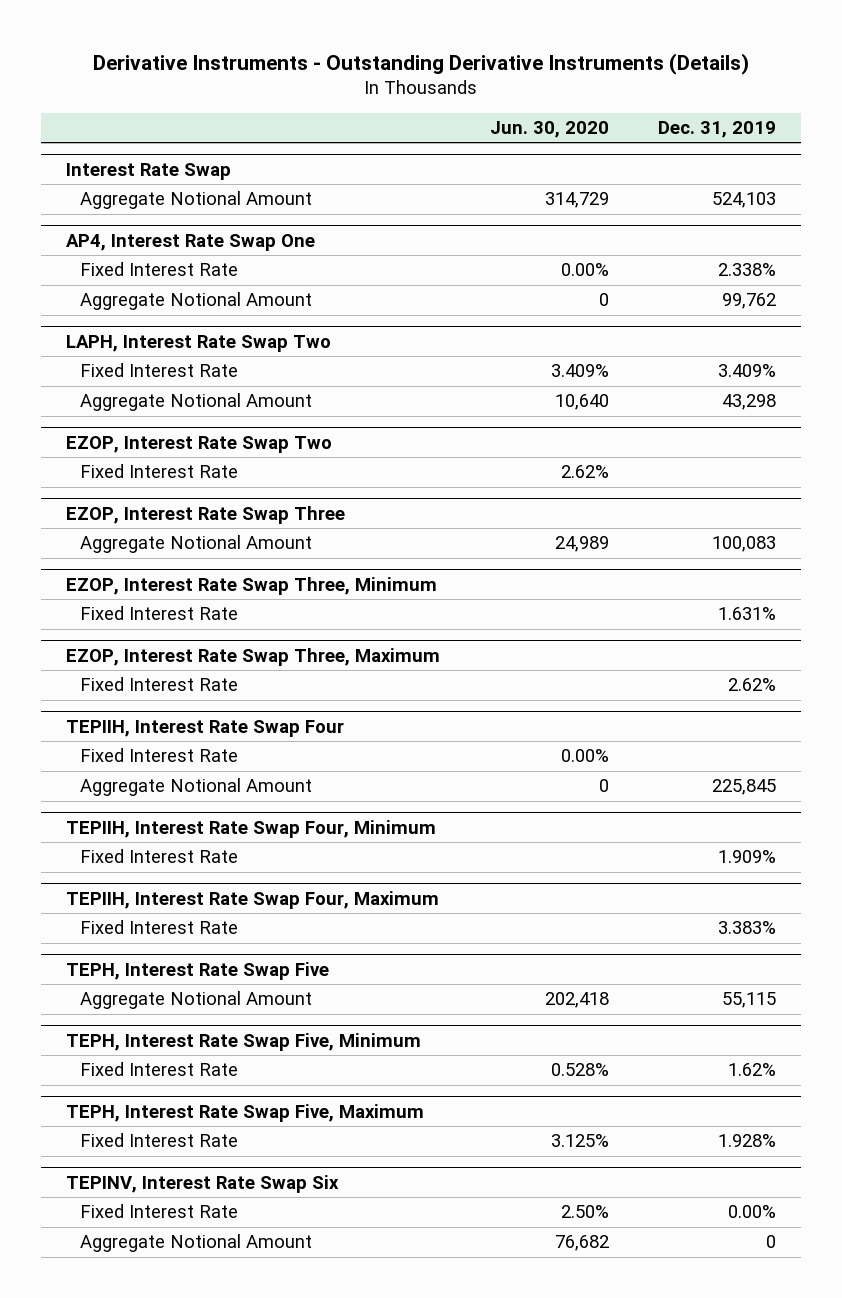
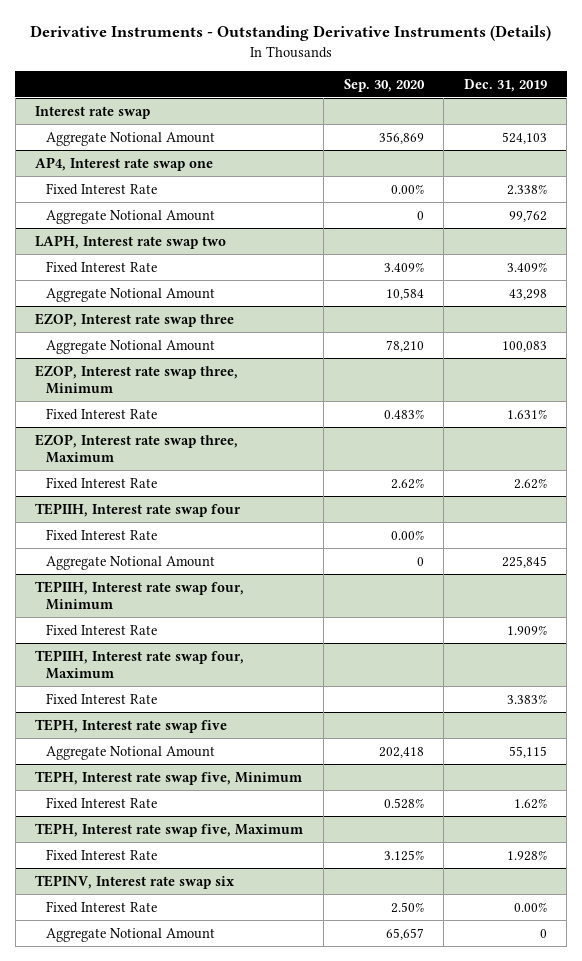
- | Jun. 30, 2020 | Dec. 31, 2019
+ | Sep. 30, 2020 | Dec. 31, 2019
- Interest Rate Swap
+ Interest rate swap
- AP4, Interest Rate Swap One
+ AP4, Interest rate swap one
- LAPH, Interest Rate Swap Two
+ LAPH, Interest rate swap two
- EZOP, Interest Rate Swap Two
- Fixed Interest Rate | 2.62% |
- EZOP, Interest Rate Swap Three
+ EZOP, Interest rate swap three
- EZOP, Interest Rate Swap Three, Minimum
+ EZOP, Interest rate swap three, Minimum
- EZOP, Interest Rate Swap Three, Maximum
+ EZOP, Interest rate swap three, Maximum
- TEPIIH, Interest Rate Swap Four
+ TEPIIH, Interest rate swap four
- TEPIIH, Interest Rate Swap Four, Minimum
+ TEPIIH, Interest rate swap four, Minimum
- TEPIIH, Interest Rate Swap Four, Maximum
+ TEPIIH, Interest rate swap four, Maximum
- TEPH, Interest Rate Swap Five
+ TEPH, Interest rate swap five
- TEPH, Interest Rate Swap Five, Minimum
+ TEPH, Interest rate swap five, Minimum
- TEPH, Interest Rate Swap Five, Maximum
+ TEPH, Interest rate swap five, Maximum
- TEPINV, Interest Rate Swap Six
+ TEPINV, Interest rate swap six

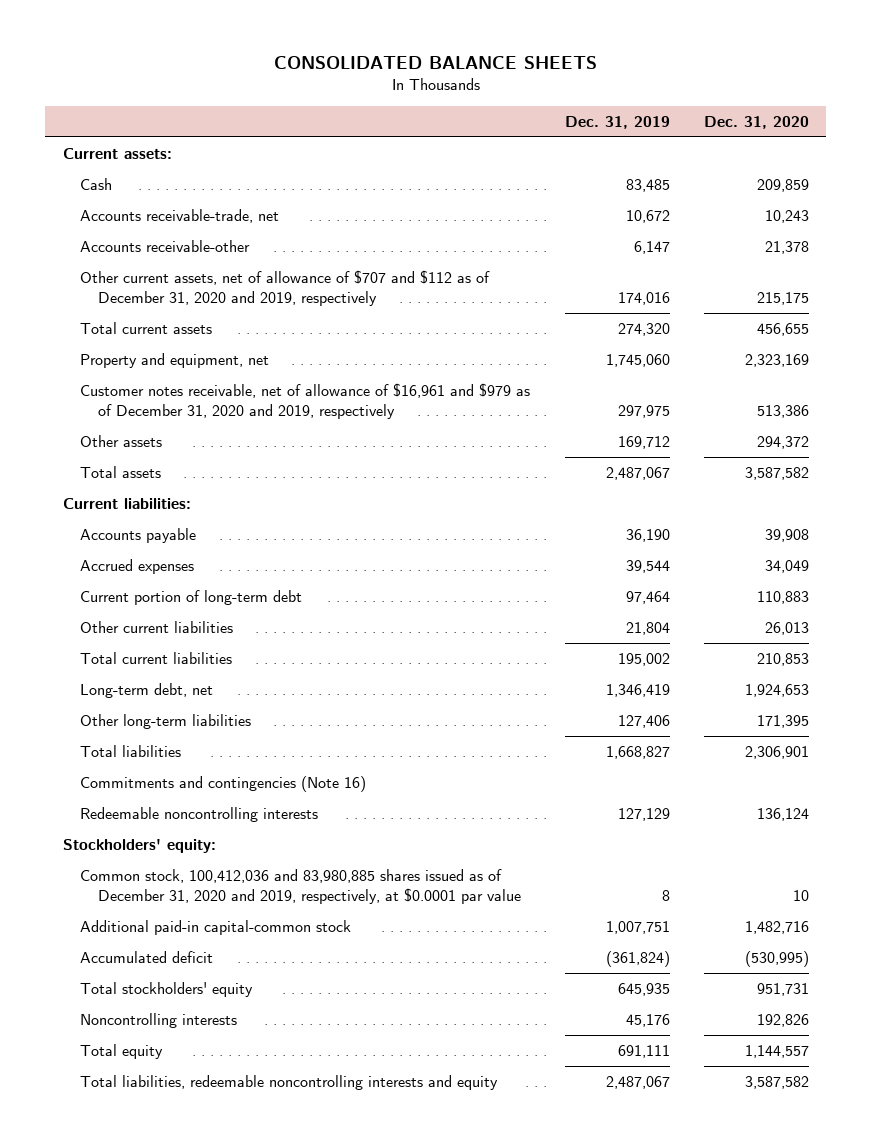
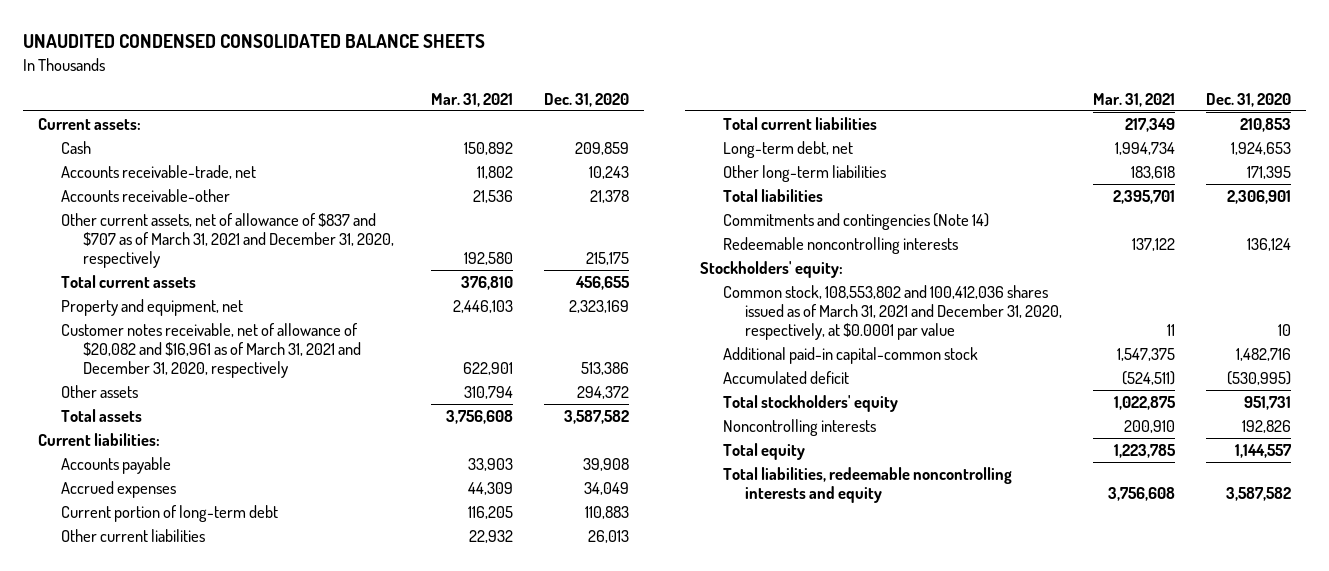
- CONSOLIDATED BALANCE SHEETS
+ UNAUDITED CONDENSED CONSOLIDATED BALANCE SHEETS
- | Dec. 31, 2019 | Dec. 31, 2020
+ | Mar. 31, 2021 | Dec. 31, 2020
- Other current assets, net of allowance of $707 and $112 as of December 31, 2020 and 2019, respectively | 174,016 | 215,175
+ Other current assets, net of allowance of $837 and $707 as of March 31, 2021 and December 31, 2020, respectively | 192,580 | 215,175
- Customer notes receivable, net of allowance of $16,961 and $979 as of December 31, 2020 and 2019, respectively | 297,975 | 513,386
+ Customer notes receivable, net of allowance of $20,082 and $16,961 as of March 31, 2021 and December 31, 2020, respectively | 622,901 | 513,386
- Commitments and contingencies (Note 16)
+ Commitments and contingencies (Note 14)
- Common stock, 100,412,036 and 83,980,885 shares issued as of December 31, 2020 and 2019, respectively, at $0.0001 par value | 8 | 10
+ Common stock, 108,553,802 and 100,412,036 shares issued as of March 31, 2021 and December 31, 2020, respectively, at $0.0001 par value | 11 | 10

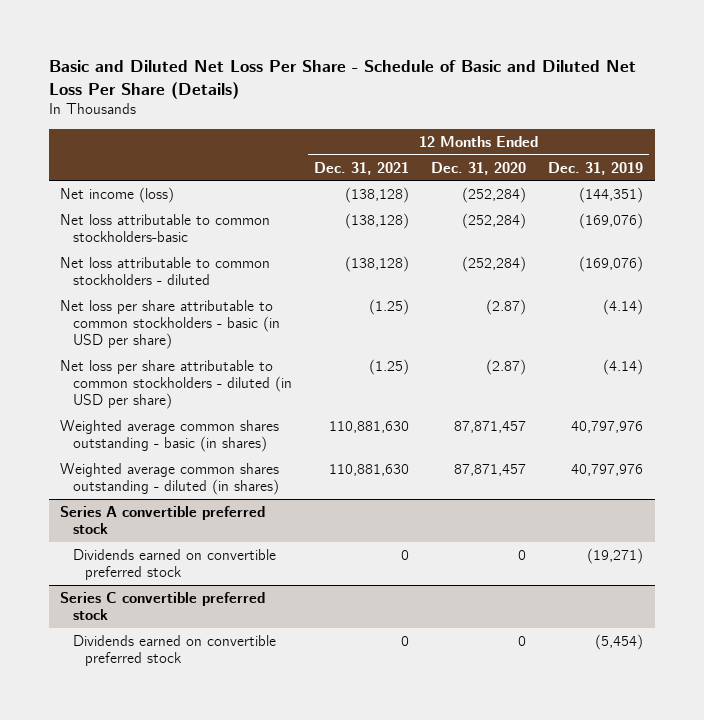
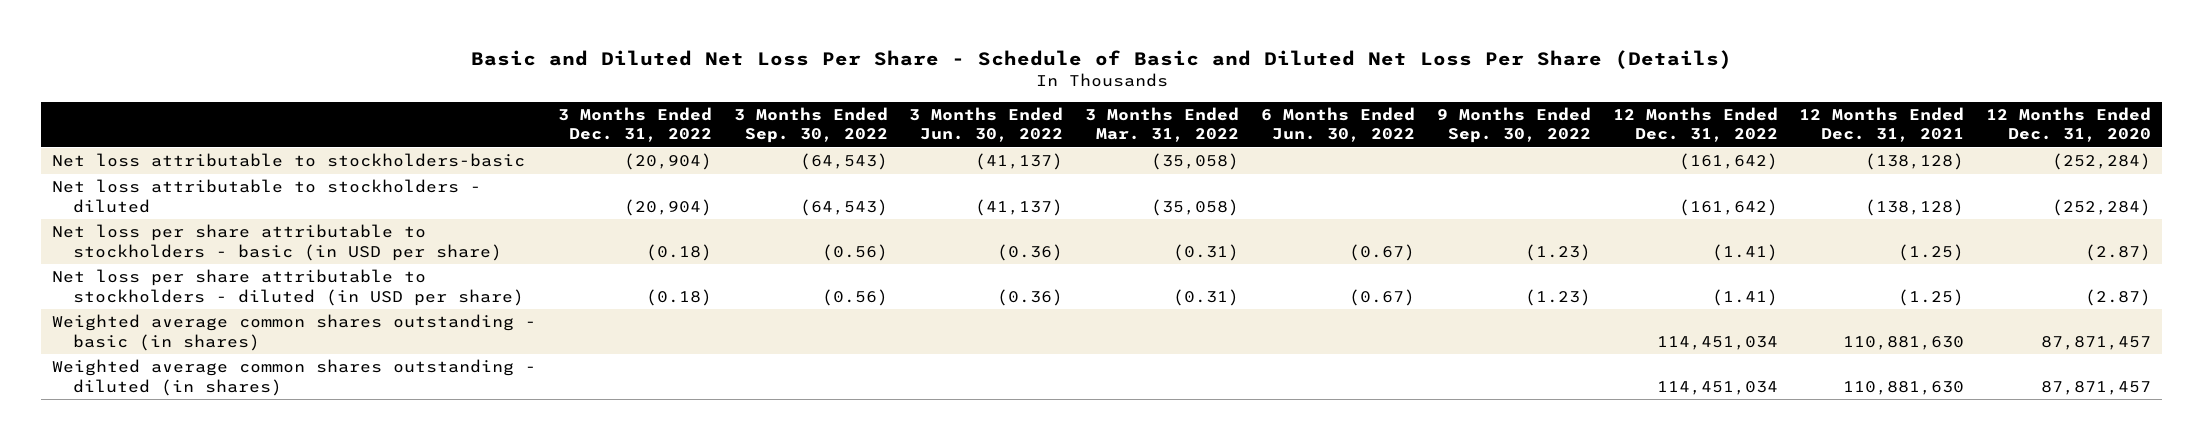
- | 12 Months Ended Dec. 31, 2021 | 12 Months Ended Dec. 31, 2020 | 12 Months Ended Dec. 31, 2019
+ | 3 Months Ended Dec. 31, 2022 | 3 Months Ended Sep. 30, 2022 | 3 Months Ended Jun. 30, 2022 | 3 Months Ended Mar. 31, 2022 | 6 Months Ended Jun. 30, 2022 | 9 Months Ended Sep. 30, 2022 | 12 Months Ended Dec. 31, 2022 | 12 Months Ended Dec. 31, 2021 | 12 Months Ended Dec. 31, 2020
- Net income (loss) | (138,128) | (252,284) | (144,351)
- Net loss attributable to common stockholders-basic | (138,128) | (252,284) | (169,076)
- Net loss attributable to common stockholders - diluted | (138,128) | (252,284) | (169,076)
- Net loss per share attributable to common stockholders - basic (in USD per share) | (1.25) | (2.87) | (4.14)
- Net loss per share attributable to common stockholders - diluted (in USD per share) | (1.25) | (2.87) | (4.14)
+ Net loss attributable to stockholders-basic | (20,904) | (64,543) | (41,137) | (35,058) | | | (161,642) | (138,128) | (252,284)
+ Net loss attributable to stockholders - diluted | (20,904) | (64,543) | (41,137) | (35,058) | | | (161,642) | (138,128) | (252,284)
+ Net loss per share attributable to stockholders - basic (in USD per share) | (0.18) | (0.56) | (0.36) | (0.31) | (0.67) | (1.23) | (1.41) | (1.25) | (2.87)
+ Net loss per share attributable to stockholders - diluted (in USD per share) | (0.18) | (0.56) | (0.36) | (0.31) | (0.67) | (1.23) | (1.41) | (1.25) | (2.87)
- Series A convertible preferred stock
- Dividends earned on convertible preferred stock | 0 | 0 | (19,271)
- Series C convertible preferred stock
- Dividends earned on convertible preferred stock | 0 | 0 | (5,454)

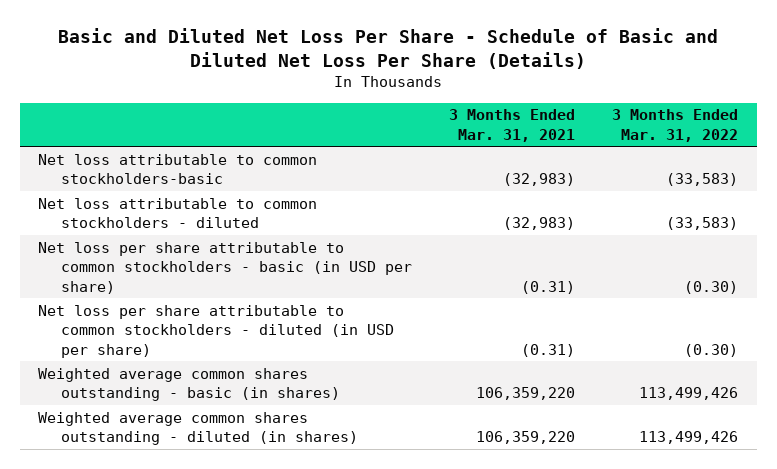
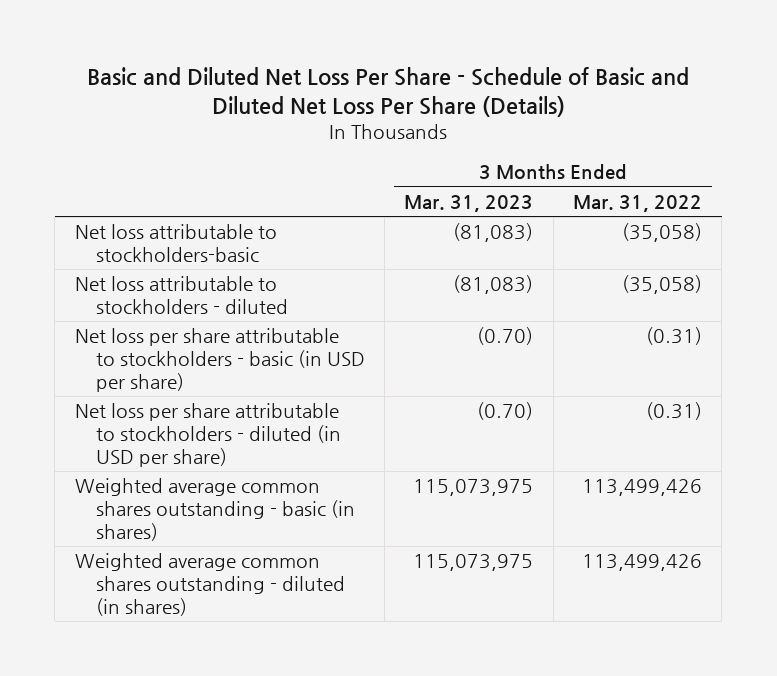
- | 3 Months Ended Mar. 31, 2021 | 3 Months Ended Mar. 31, 2022
+ | 3 Months Ended Mar. 31, 2023 | 3 Months Ended Mar. 31, 2022
- Net loss attributable to common stockholders-basic | (32,983) | (33,583)
- Net loss attributable to common stockholders - diluted | (32,983) | (33,583)
- Net loss per share attributable to common stockholders - basic (in USD per share) | (0.31) | (0.30)
- Net loss per share attributable to common stockholders - diluted (in USD per share) | (0.31) | (0.30)
+ Net loss attributable to stockholders-basic | (81,083) | (35,058)
+ Net loss attributable to stockholders - diluted | (81,083) | (35,058)
+ Net loss per share attributable to stockholders - basic (in USD per share) | (0.70) | (0.31)
+ Net loss per share attributable to stockholders - diluted (in USD per share) | (0.70) | (0.31)

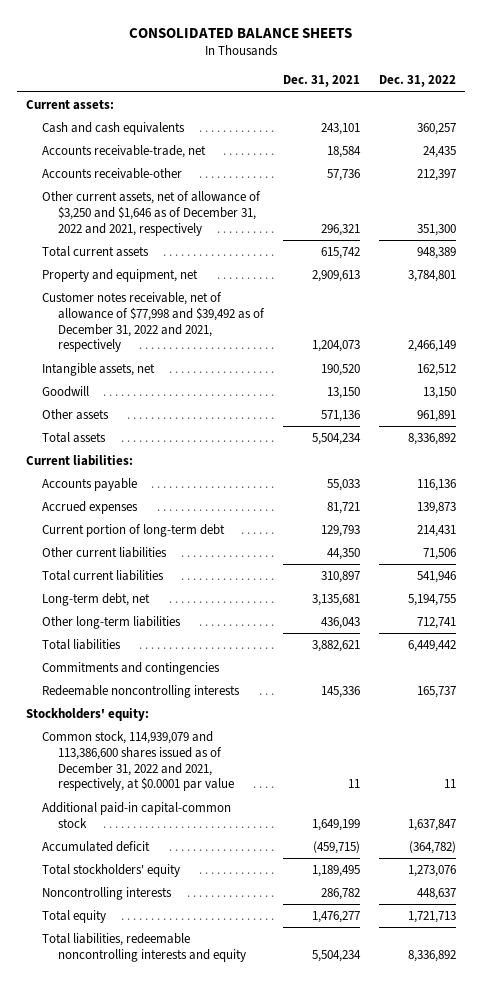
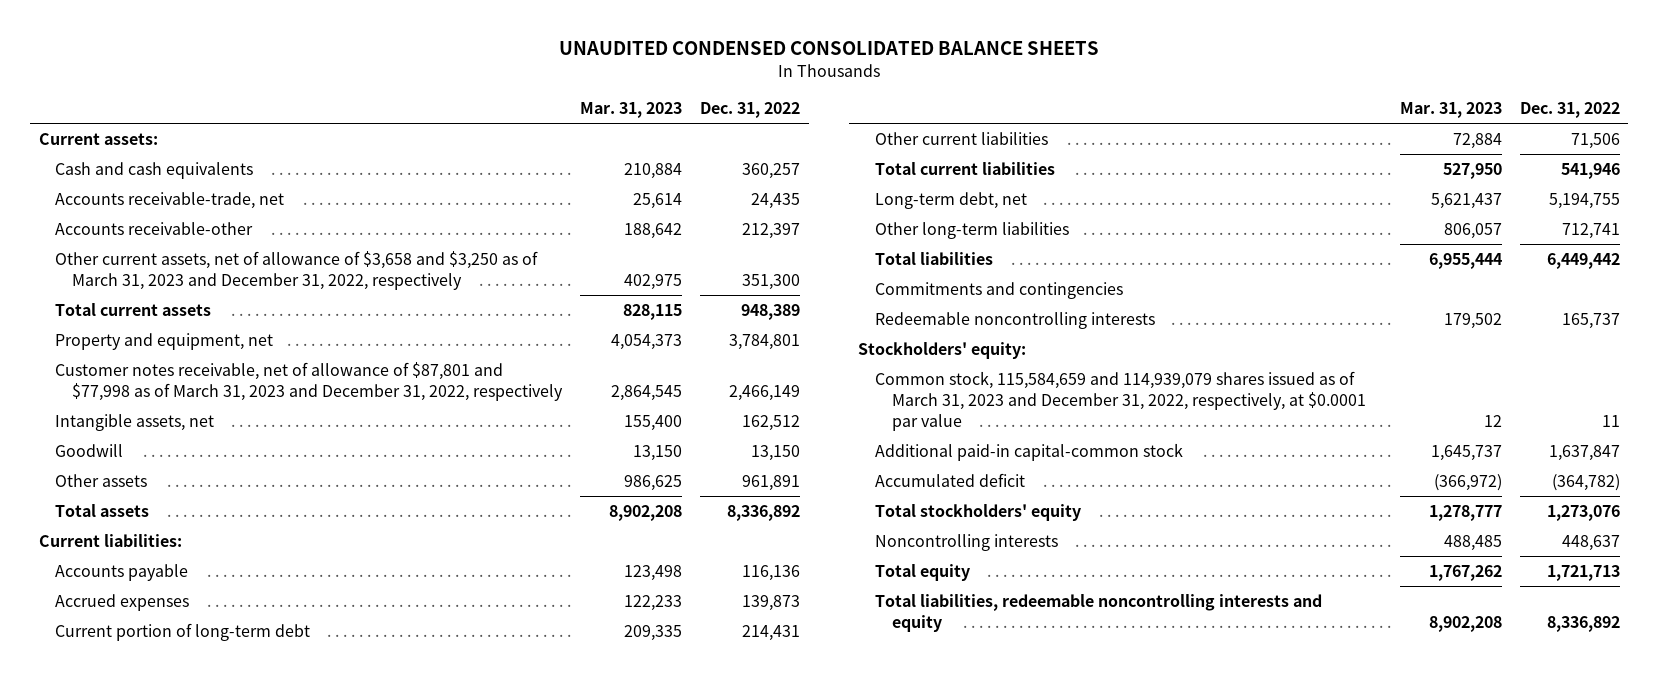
- CONSOLIDATED BALANCE SHEETS
+ UNAUDITED CONDENSED CONSOLIDATED BALANCE SHEETS
- | Dec. 31, 2021 | Dec. 31, 2022
+ | Mar. 31, 2023 | Dec. 31, 2022
- Other current assets, net of allowance of $3,250 and $1,646 as of December 31, 2022 and 2021, respectively | 296,321 | 351,300
+ Other current assets, net of allowance of $3,658 and $3,250 as of March 31, 2023 and December 31, 2022, respectively | 402,975 | 351,300
- Customer notes receivable, net of allowance of $77,998 and $39,492 as of December 31, 2022 and 2021, respectively | 1,204,073 | 2,466,149
+ Customer notes receivable, net of allowance of $87,801 and $77,998 as of March 31, 2023 and December 31, 2022, respectively | 2,864,545 | 2,466,149
- Common stock, 114,939,079 and 113,386,600 shares issued as of December 31, 2022 and 2021, respectively, at $0.0001 par value | 11 | 11
+ Common stock, 115,584,659 and 114,939,079 shares issued as of March 31, 2023 and December 31, 2022, respectively, at $0.0001 par value | 12 | 11

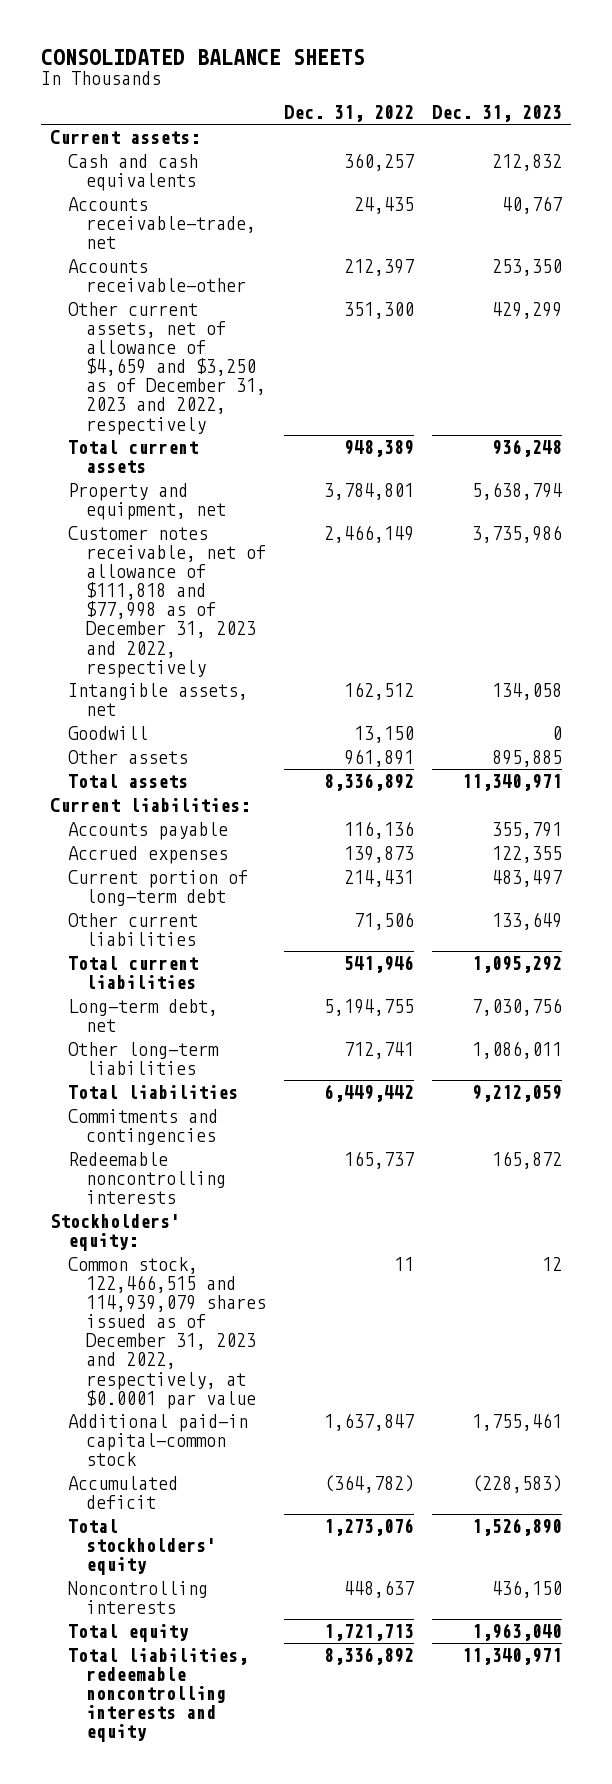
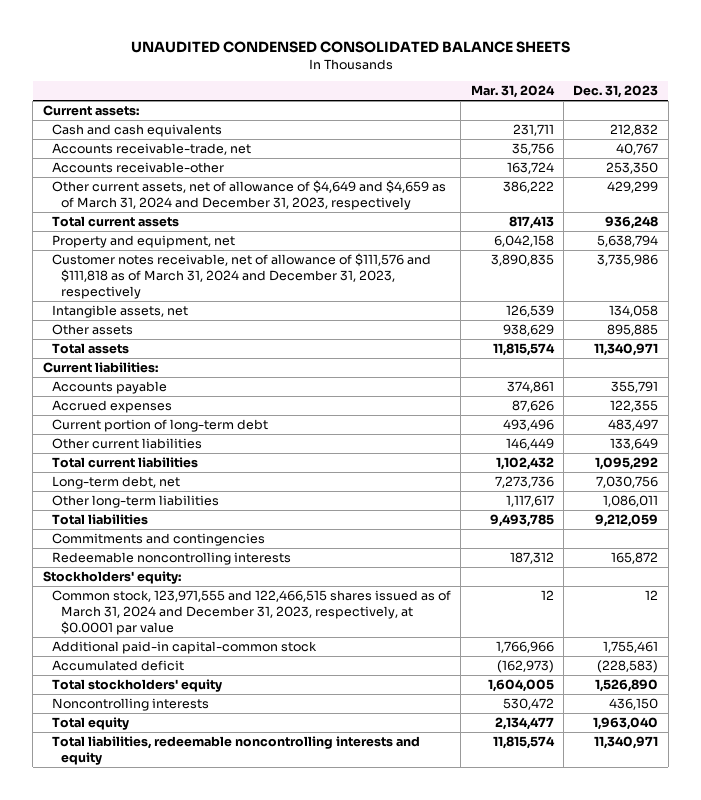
- CONSOLIDATED BALANCE SHEETS
+ UNAUDITED CONDENSED CONSOLIDATED BALANCE SHEETS
- | Dec. 31, 2022 | Dec. 31, 2023
+ | Mar. 31, 2024 | Dec. 31, 2023
- Other current assets, net of allowance of $4,659 and $3,250 as of December 31, 2023 and 2022, respectively | 351,300 | 429,299
+ Other current assets, net of allowance of $4,649 and $4,659 as of March 31, 2024 and December 31, 2023, respectively | 386,222 | 429,299
- Customer notes receivable, net of allowance of $111,818 and $77,998 as of December 31, 2023 and 2022, respectively | 2,466,149 | 3,735,986
+ Customer notes receivable, net of allowance of $111,576 and $111,818 as of March 31, 2024 and December 31, 2023, respectively | 3,890,835 | 3,735,986
- Goodwill | 13,150 | 0
- Common stock, 122,466,515 and 114,939,079 shares issued as of December 31, 2023 and 2022, respectively, at $0.0001 par value | 11 | 12
+ Common stock, 123,971,555 and 122,466,515 shares issued as of March 31, 2024 and December 31, 2023, respectively, at $0.0001 par value | 12 | 12

